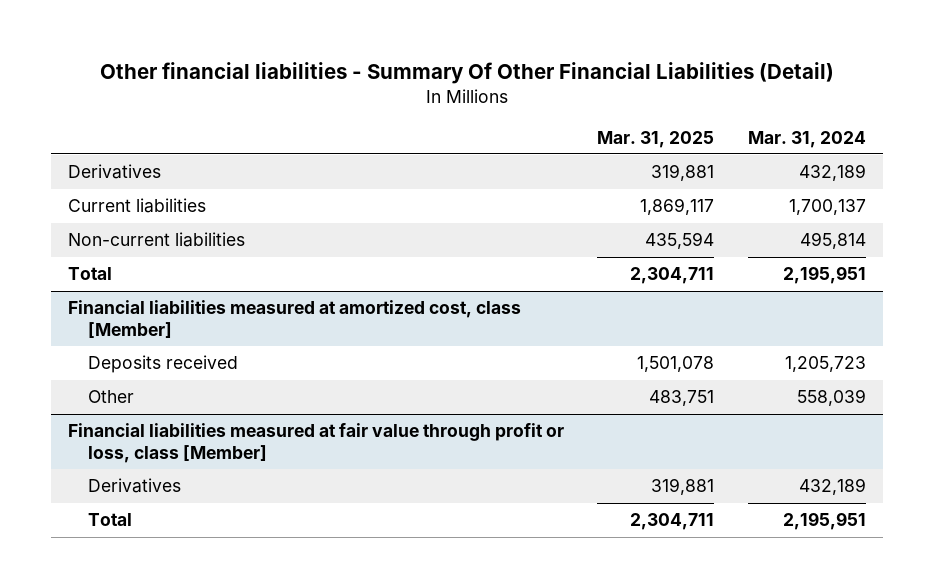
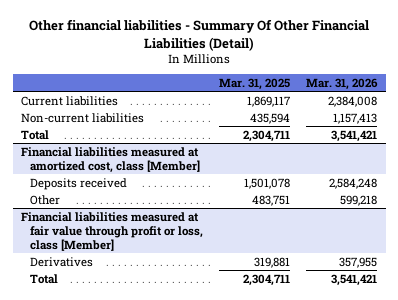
- | Mar. 31, 2025 | Mar. 31, 2024
+ | Mar. 31, 2025 | Mar. 31, 2026
- Derivatives | 319,881 | 432,189

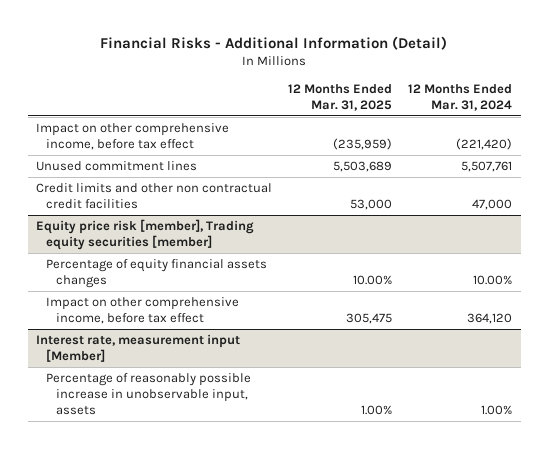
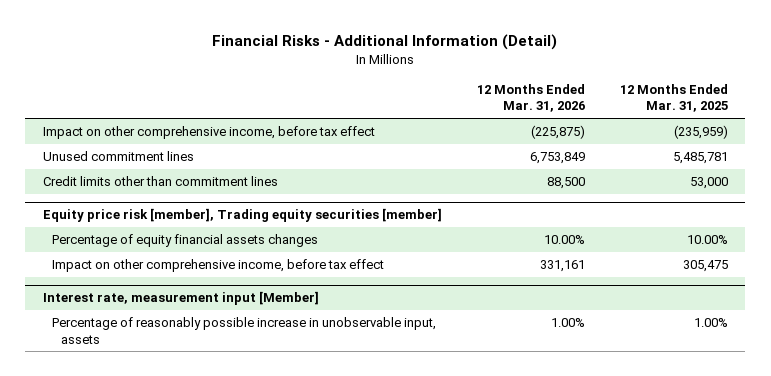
- | 12 Months Ended Mar. 31, 2025 | 12 Months Ended Mar. 31, 2024
+ | 12 Months Ended Mar. 31, 2026 | 12 Months Ended Mar. 31, 2025
- Unused commitment lines | 5,503,689 | 5,507,761
- Credit limits and other non contractual credit facilities | 53,000 | 47,000
+ Unused commitment lines | 6,753,849 | 5,485,781
+ Credit limits other than commitment lines | 88,500 | 53,000

